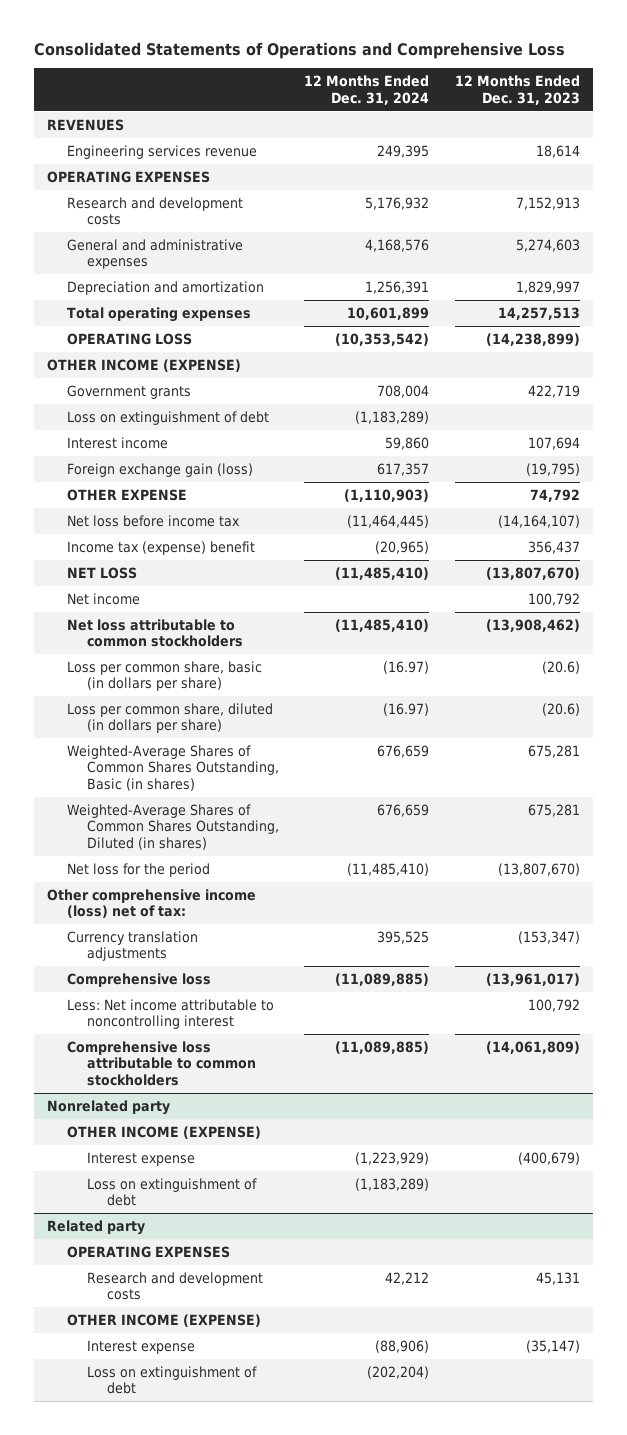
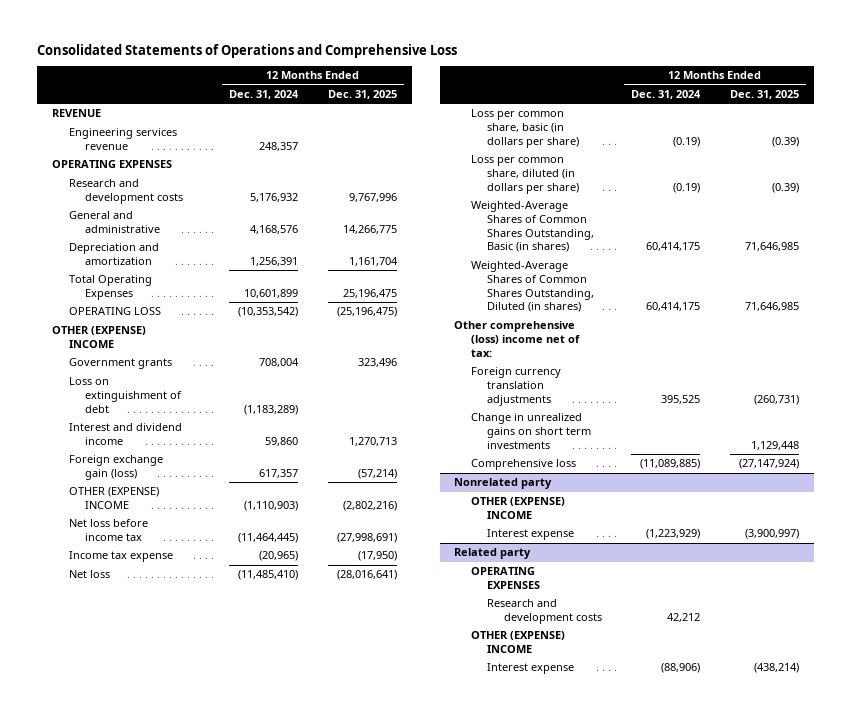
- | 12 Months Ended Dec. 31, 2024 | 12 Months Ended Dec. 31, 2023
+ | 12 Months Ended Dec. 31, 2024 | 12 Months Ended Dec. 31, 2025
- REVENUES
- Engineering services revenue | 249,395 | 18,614
+ REVENUE
+ Engineering services revenue | 248,357 |
- General and administrative expenses | 4,168,576 | 5,274,603
+ General and administrative | 4,168,576 | 14,266,775
- Total operating expenses | 10,601,899 | 14,257,513
+ Total Operating Expenses | 10,601,899 | 25,196,475
- OTHER INCOME (EXPENSE)
+ OTHER (EXPENSE) INCOME
- Interest income | 59,860 | 107,694
+ Interest and dividend income | 59,860 | 1,270,713
- OTHER EXPENSE | (1,110,903) | 74,792
+ OTHER (EXPENSE) INCOME | (1,110,903) | (2,802,216)
- Income tax (expense) benefit | (20,965) | 356,437
- NET LOSS | (11,485,410) | (13,807,670)
- Net income | | 100,792
- Net loss attributable to common stockholders | (11,485,410) | (13,908,462)
- Loss per common share, basic (in dollars per share) | (16.97) | (20.6)
- Loss per common share, diluted (in dollars per share) | (16.97) | (20.6)
- Weighted-Average Shares of Common Shares Outstanding, Basic (in shares) | 676,659 | 675,281
- Weighted-Average Shares of Common Shares Outstanding, Diluted (in shares) | 676,659 | 675,281
- Net loss for the period | (11,485,410) | (13,807,670)
- Other comprehensive income (loss) net of tax:
- Currency translation adjustments | 395,525 | (153,347)
+ Income tax expense | (20,965) | (17,950)
+ Net loss | (11,485,410) | (28,016,641)
+ Loss per common share, basic (in dollars per share) | (0.19) | (0.39)
+ Loss per common share, diluted (in dollars per share) | (0.19) | (0.39)
+ Weighted-Average Shares of Common Shares Outstanding, Basic (in shares) | 60,414,175 | 71,646,985
+ Weighted-Average Shares of Common Shares Outstanding, Diluted (in shares) | 60,414,175 | 71,646,985
+ Other comprehensive (loss) income net of tax:
+ Foreign currency translation adjustments | 395,525 | (260,731)
+ Change in unrealized gains on short term investments | | 1,129,448
- Less: Net income attributable to noncontrolling interest | | 100,792
- Comprehensive loss attributable to common stockholders | (11,089,885) | (14,061,809)
@ Nonrelated party
- OTHER INCOME (EXPENSE)
+ OTHER (EXPENSE) INCOME
- Loss on extinguishment of debt | (1,183,289) |
@ Related party
- OTHER INCOME (EXPENSE)
+ OTHER (EXPENSE) INCOME
- Loss on extinguishment of debt | (202,204) |

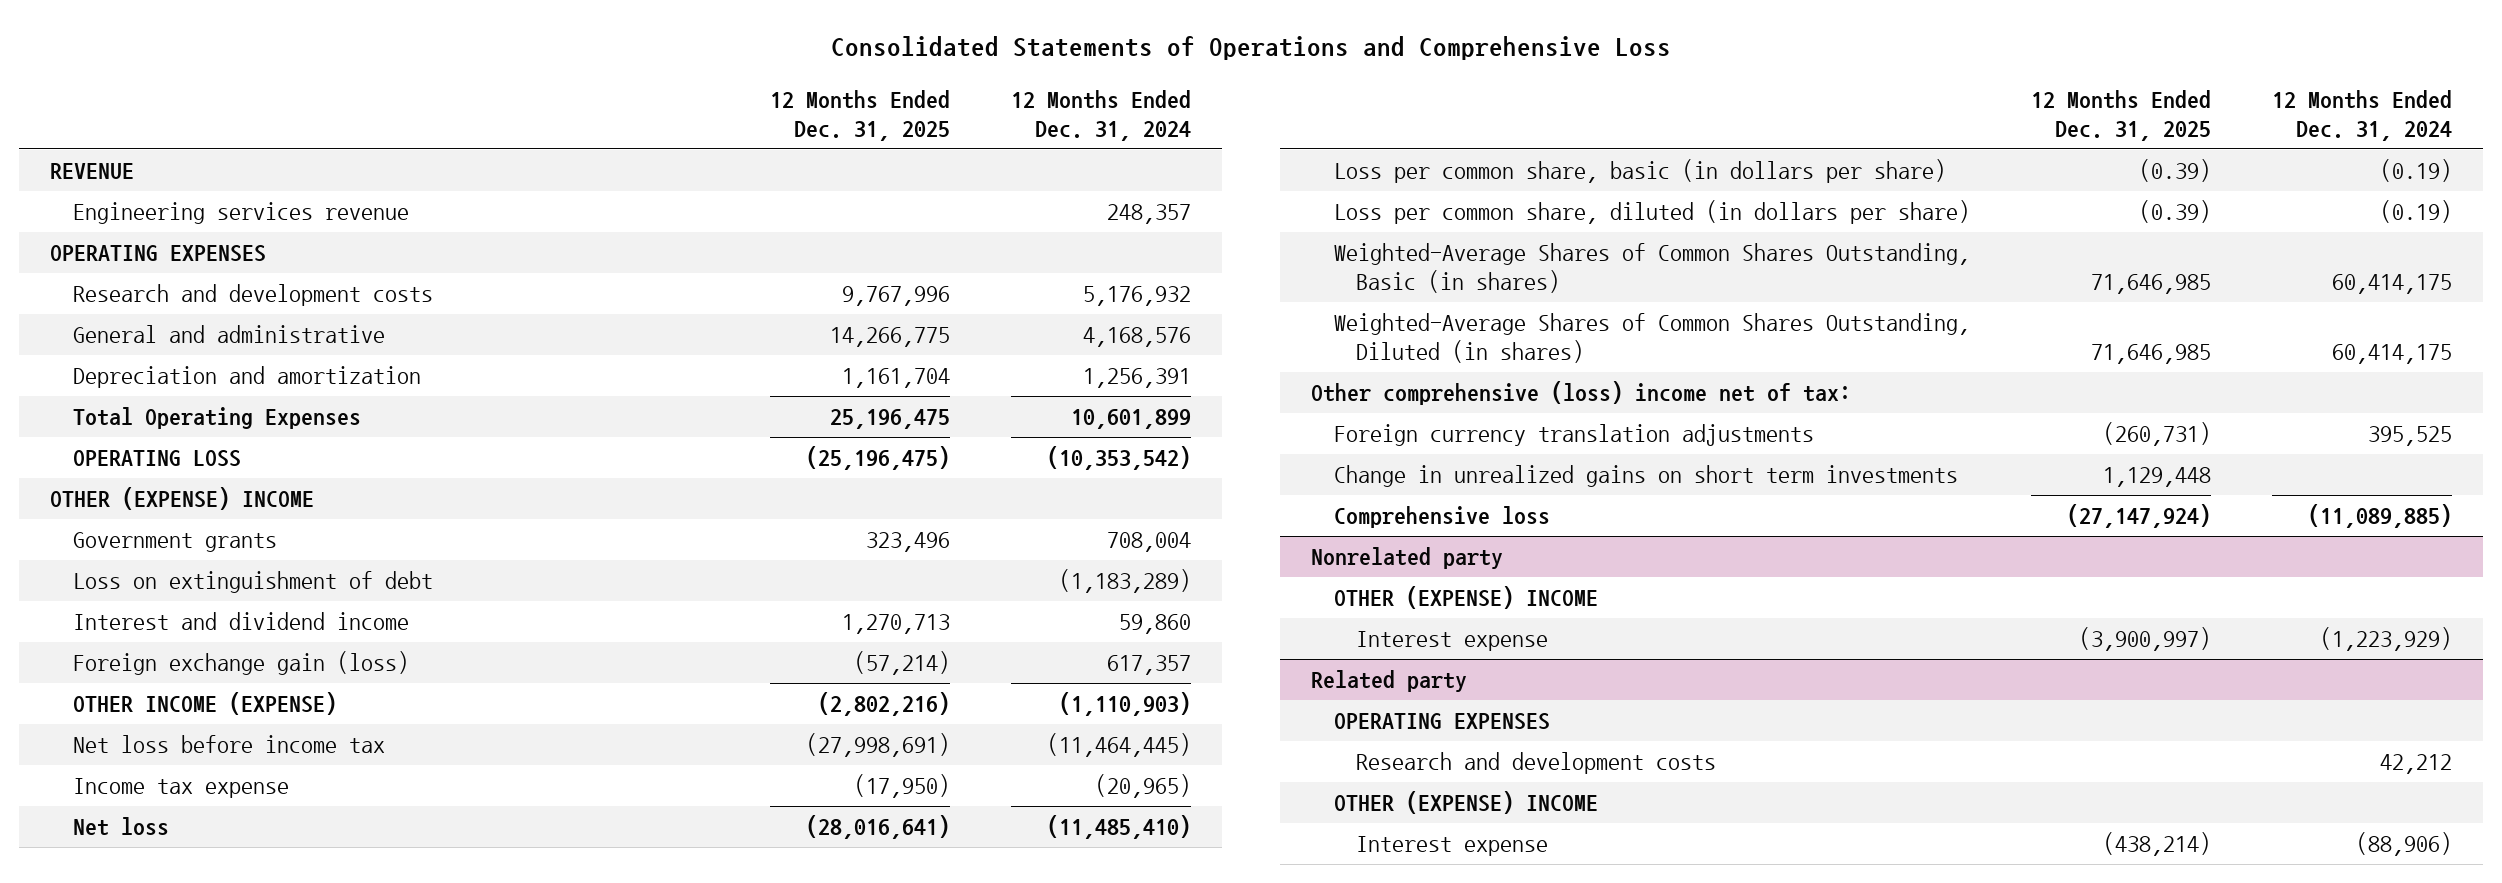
- | 12 Months Ended Dec. 31, 2024 | 12 Months Ended Dec. 31, 2025
+ | 12 Months Ended Dec. 31, 2025 | 12 Months Ended Dec. 31, 2024
- OTHER (EXPENSE) INCOME | (1,110,903) | (2,802,216)
+ OTHER INCOME (EXPENSE) | (2,802,216) | (1,110,903)

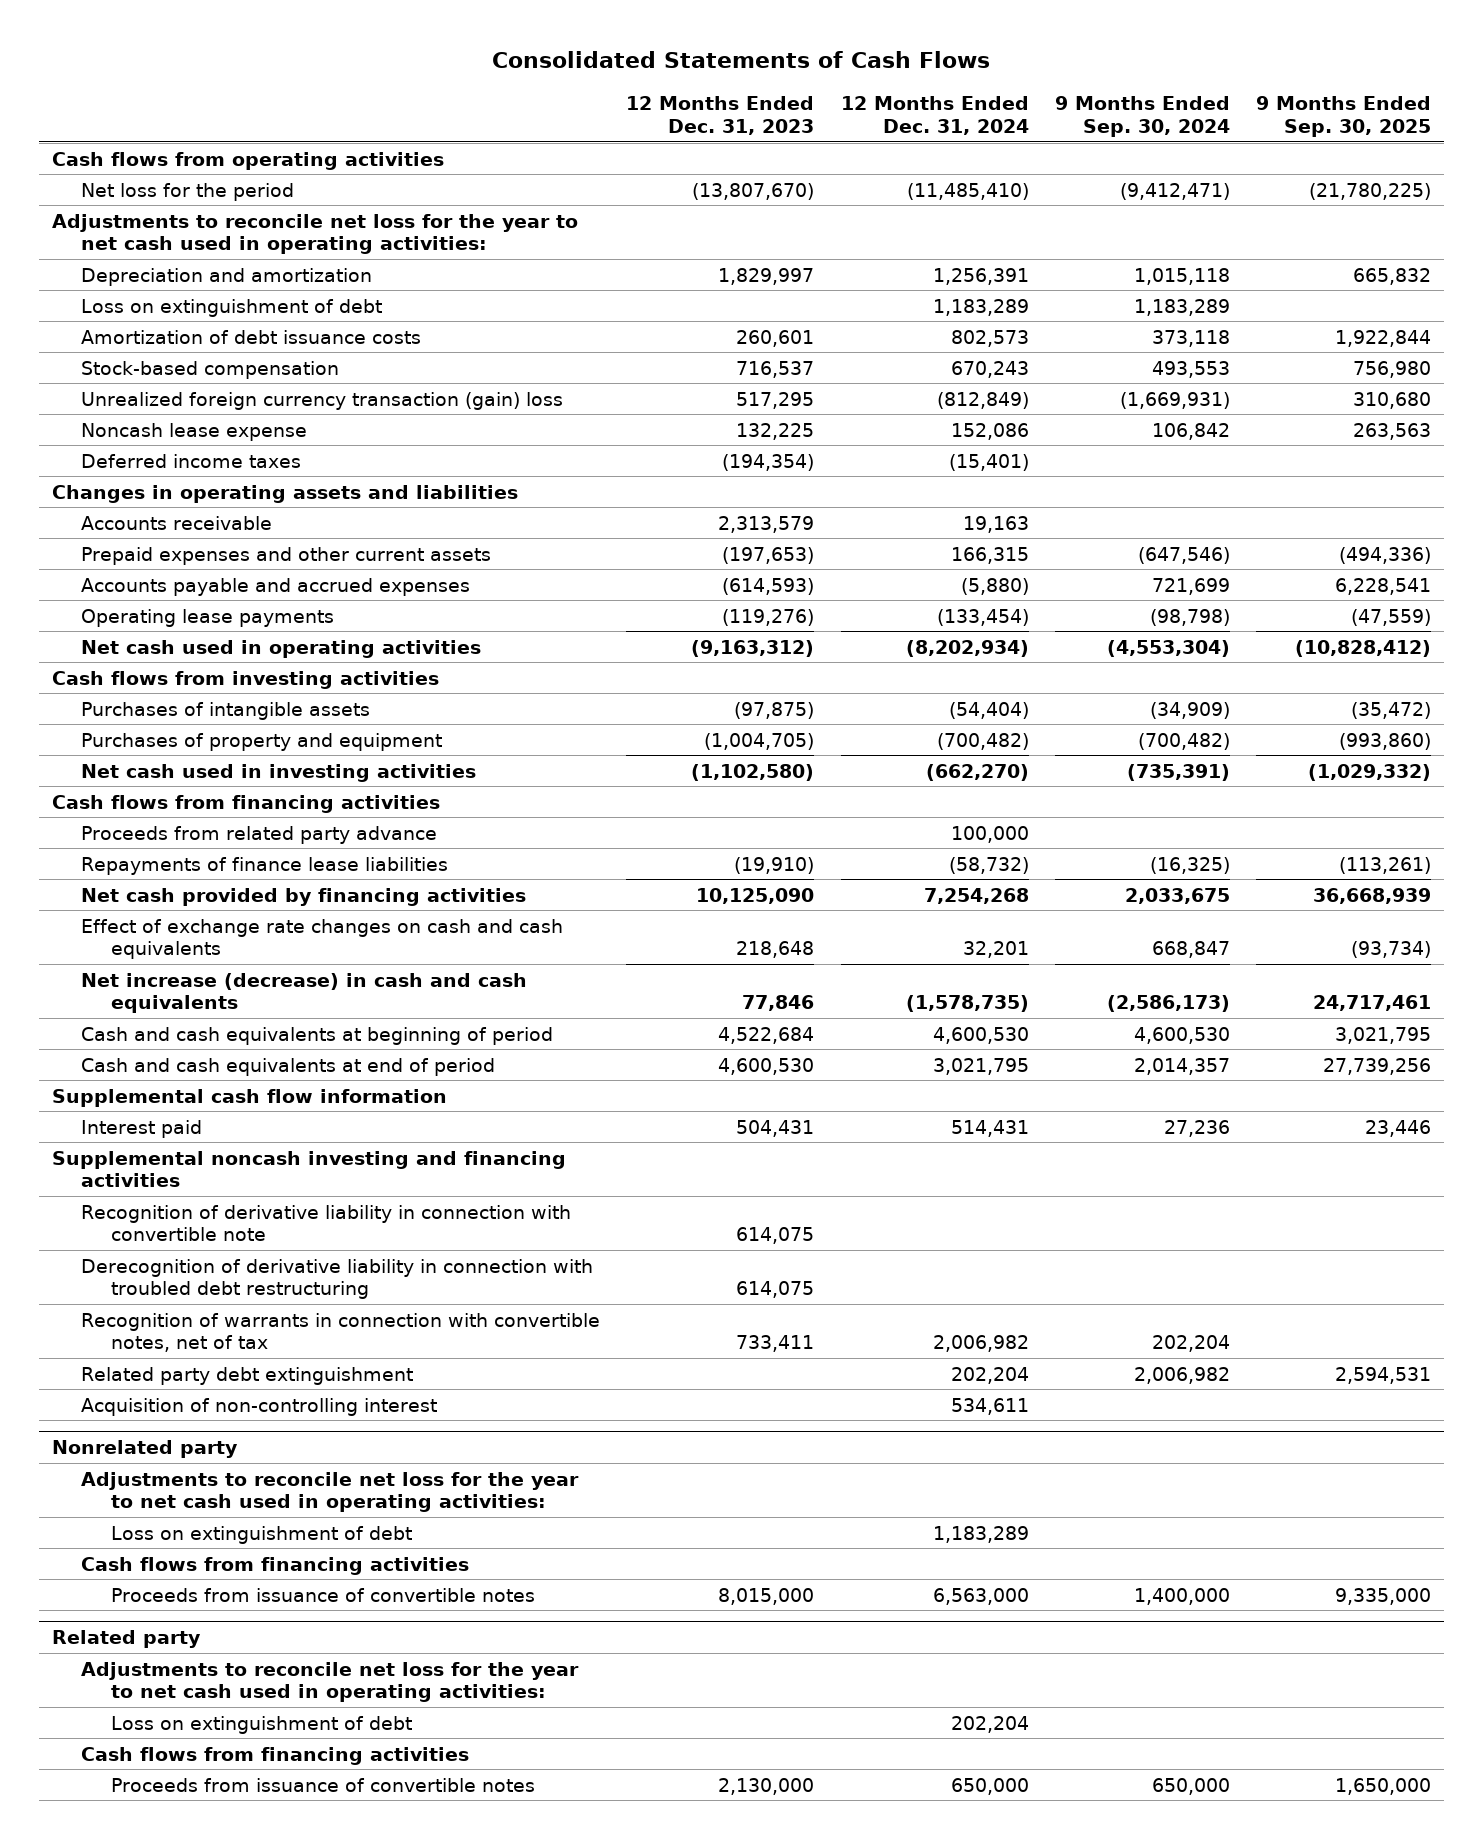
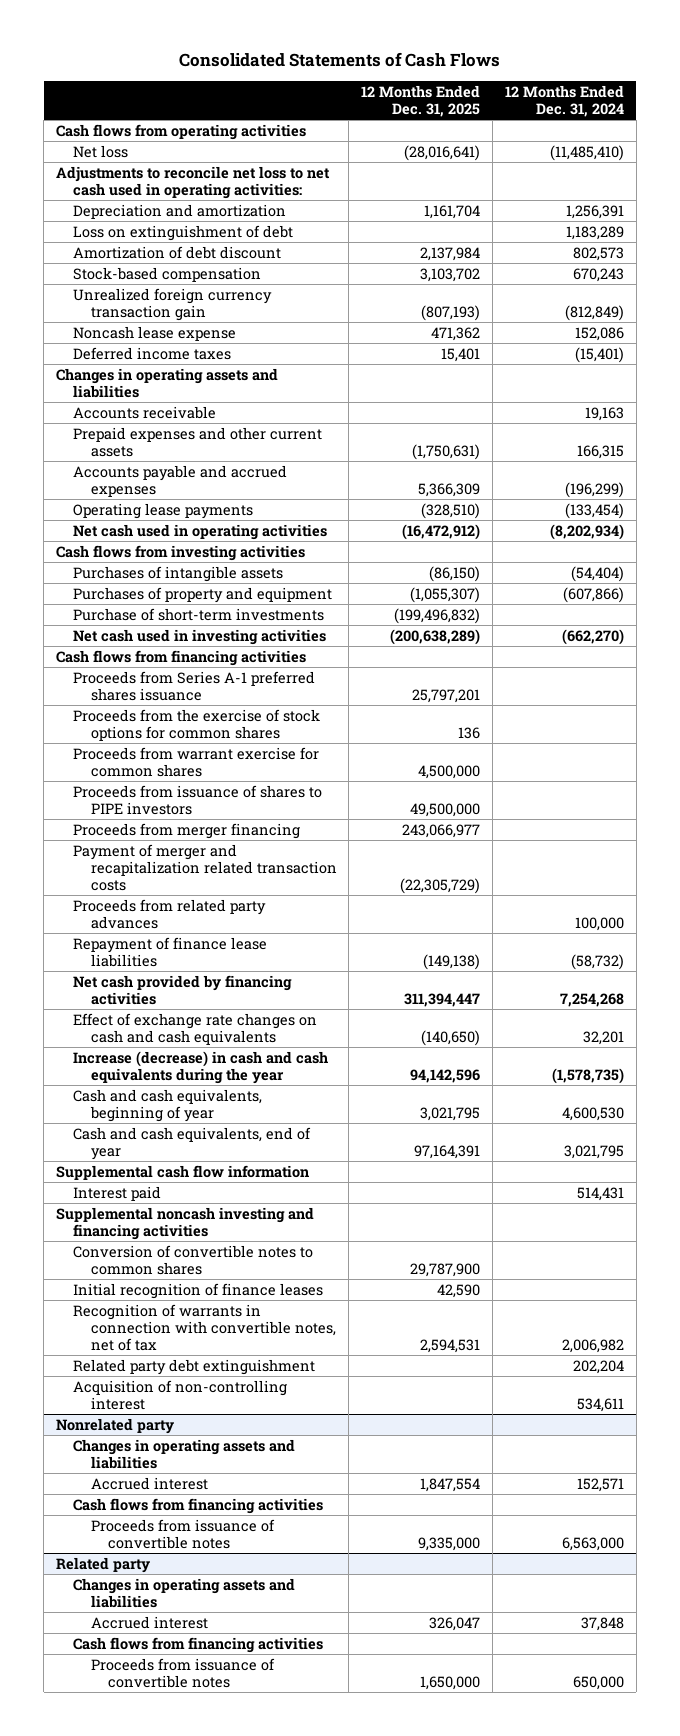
- | 12 Months Ended Dec. 31, 2023 | 12 Months Ended Dec. 31, 2024 | 9 Months Ended Sep. 30, 2024 | 9 Months Ended Sep. 30, 2025
+ | 12 Months Ended Dec. 31, 2025 | 12 Months Ended Dec. 31, 2024
- Net loss for the period | (13,807,670) | (11,485,410) | (9,412,471) | (21,780,225)
- Adjustments to reconcile net loss for the year to net cash used in operating activities:
+ Net loss | (28,016,641) | (11,485,410)
+ Adjustments to reconcile net loss to net cash used in operating activities:
- Amortization of debt issuance costs | 260,601 | 802,573 | 373,118 | 1,922,844
+ Amortization of debt discount | 2,137,984 | 802,573
- Unrealized foreign currency transaction (gain) loss | 517,295 | (812,849) | (1,669,931) | 310,680
+ Unrealized foreign currency transaction gain | (807,193) | (812,849)
- Accounts payable and accrued expenses | (614,593) | (5,880) | 721,699 | 6,228,541
+ Accounts payable and accrued expenses | 5,366,309 | (196,299)
- Purchases of property and equipment | (1,004,705) | (700,482) | (700,482) | (993,860)
+ Purchases of property and equipment | (1,055,307) | (607,866)
+ Purchase of short-term investments | (199,496,832) |
- Proceeds from related party advance | | 100,000 | |
- Repayments of finance lease liabilities | (19,910) | (58,732) | (16,325) | (113,261)
+ Proceeds from Series A-1 preferred shares issuance | 25,797,201 |
+ Proceeds from the exercise of stock options for common shares | 136 |
+ Proceeds from warrant exercise for common shares | 4,500,000 |
+ Proceeds from issuance of shares to PIPE investors | 49,500,000 |
+ Proceeds from merger financing | 243,066,977 |
+ Payment of merger and recapitalization related transaction costs | (22,305,729) |
+ Proceeds from related party advances | | 100,000
+ Repayment of finance lease liabilities | (149,138) | (58,732)
- Net increase (decrease) in cash and cash equivalents | 77,846 | (1,578,735) | (2,586,173) | 24,717,461
- Cash and cash equivalents at beginning of period | 4,522,684 | 4,600,530 | 4,600,530 | 3,021,795
- Cash and cash equivalents at end of period | 4,600,530 | 3,021,795 | 2,014,357 | 27,739,256
+ Increase (decrease) in cash and cash equivalents during the year | 94,142,596 | (1,578,735)
+ Cash and cash equivalents, beginning of year | 3,021,795 | 4,600,530
+ Cash and cash equivalents, end of year | 97,164,391 | 3,021,795
- Recognition of derivative liability in connection with convertible note | 614,075 | | |
- Derecognition of derivative liability in connection with troubled debt restructuring | 614,075 | | |
+ Conversion of convertible notes to common shares | 29,787,900 |
+ Initial recognition of finance leases | 42,590 |
@ Nonrelated party
- Adjustments to reconcile net loss for the year to net cash used in operating activities:
- Loss on extinguishment of debt | | 1,183,289 | |
+ Changes in operating assets and liabilities
+ Accrued interest | 1,847,554 | 152,571
@ Related party
- Adjustments to reconcile net loss for the year to net cash used in operating activities:
- Loss on extinguishment of debt | | 202,204 | |
+ Changes in operating assets and liabilities
+ Accrued interest | 326,047 | 37,848

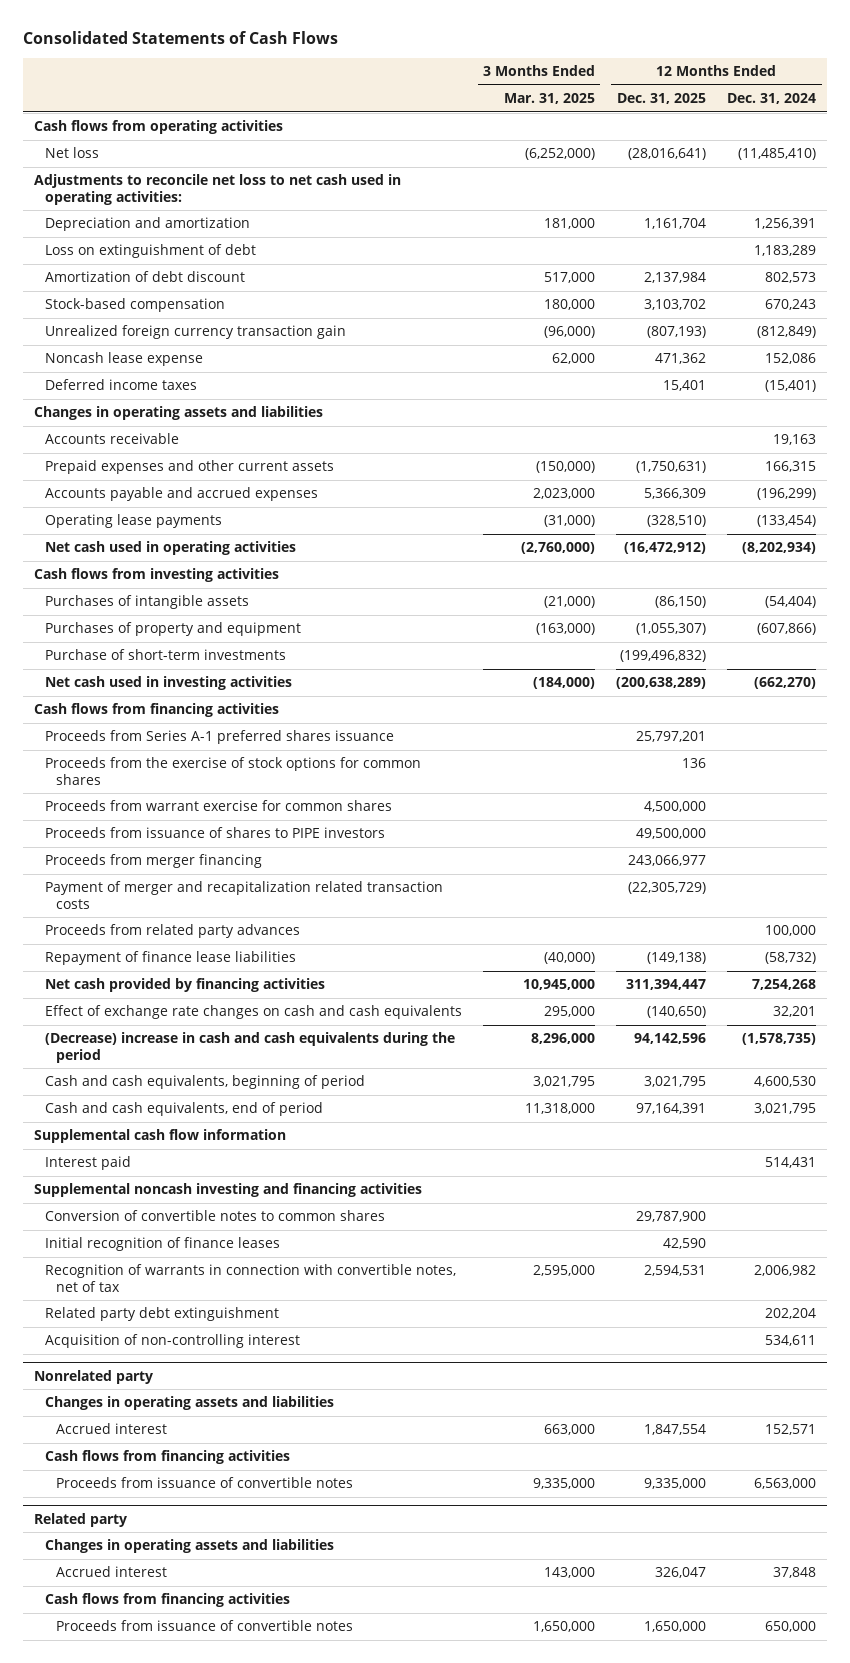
- | 12 Months Ended Dec. 31, 2025 | 12 Months Ended Dec. 31, 2024
+ | 3 Months Ended Mar. 31, 2025 | 12 Months Ended Dec. 31, 2025 | 12 Months Ended Dec. 31, 2024
- Increase (decrease) in cash and cash equivalents during the year | 94,142,596 | (1,578,735)
- Cash and cash equivalents, beginning of year | 3,021,795 | 4,600,530
- Cash and cash equivalents, end of year | 97,164,391 | 3,021,795
+ (Decrease) increase in cash and cash equivalents during the period | 8,296,000 | 94,142,596 | (1,578,735)
+ Cash and cash equivalents, beginning of period | 3,021,795 | 3,021,795 | 4,600,530
+ Cash and cash equivalents, end of period | 11,318,000 | 97,164,391 | 3,021,795

